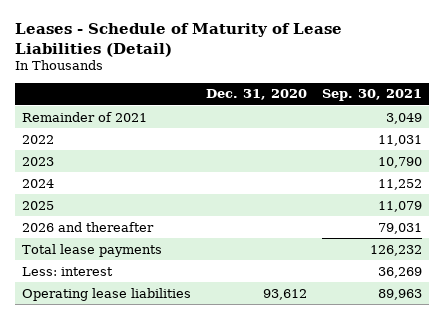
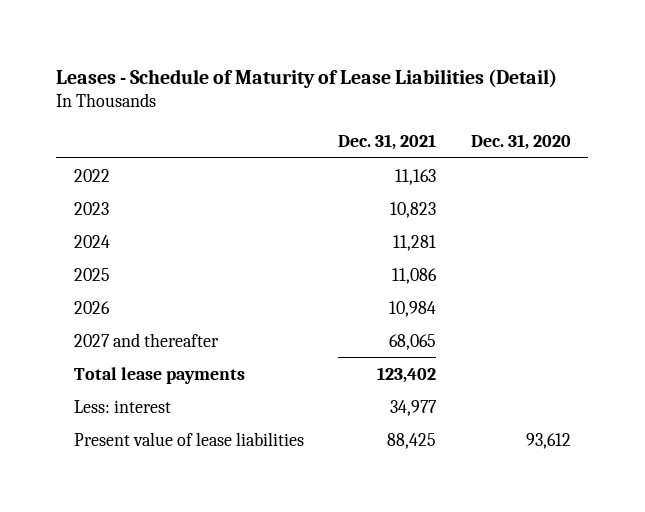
- | Dec. 31, 2020 | Sep. 30, 2021
+ | Dec. 31, 2021 | Dec. 31, 2020
- Remainder of 2021 | | 3,049
- 2026 and thereafter | | 79,031
+ 2026 | 10,984 |
+ 2027 and thereafter | 68,065 |
- Operating lease liabilities | 93,612 | 89,963
+ Present value of lease liabilities | 88,425 | 93,612

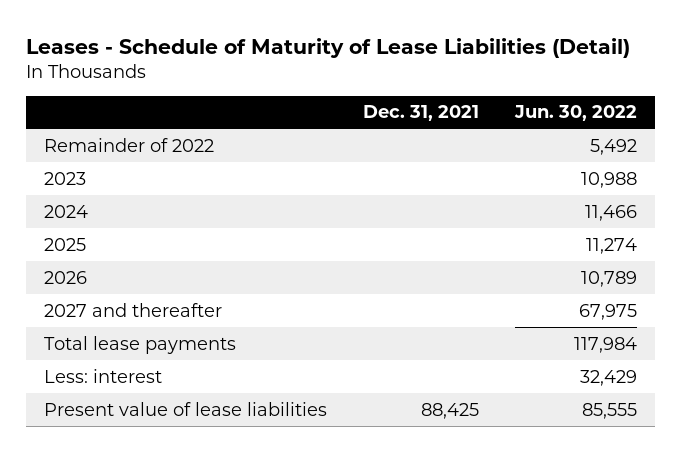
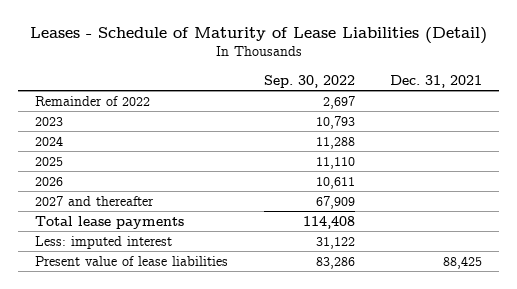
- | Dec. 31, 2021 | Jun. 30, 2022
+ | Sep. 30, 2022 | Dec. 31, 2021
- Less: interest | | 32,429
+ Less: imputed interest | 31,122 |

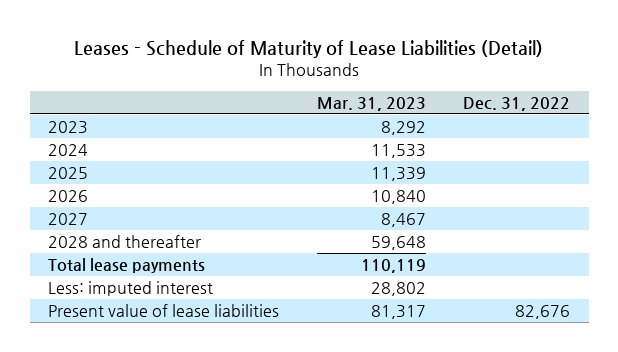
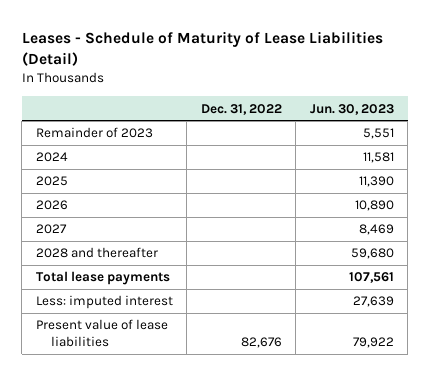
- | Mar. 31, 2023 | Dec. 31, 2022
+ | Dec. 31, 2022 | Jun. 30, 2023
- 2023 | 8,292 |
+ Remainder of 2023 | | 5,551

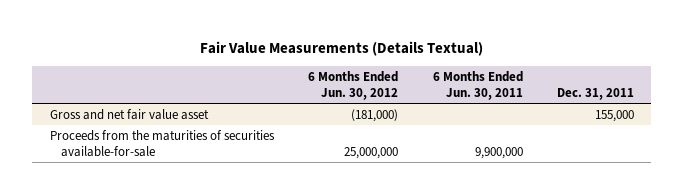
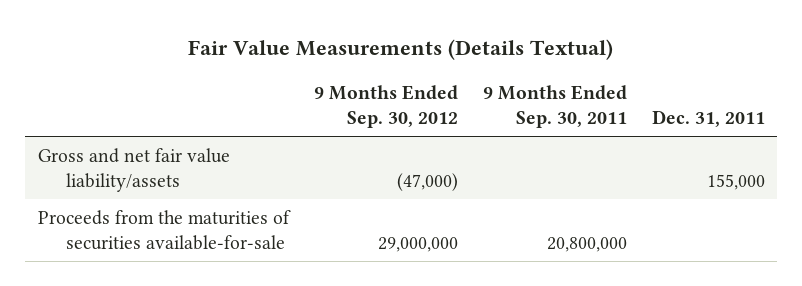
- | 6 Months Ended Jun. 30, 2012 | 6 Months Ended Jun. 30, 2011 | Dec. 31, 2011
+ | 9 Months Ended Sep. 30, 2012 | 9 Months Ended Sep. 30, 2011 | Dec. 31, 2011
- Gross and net fair value asset | (181,000) | | 155,000
+ Gross and net fair value liability/assets | (47,000) | | 155,000

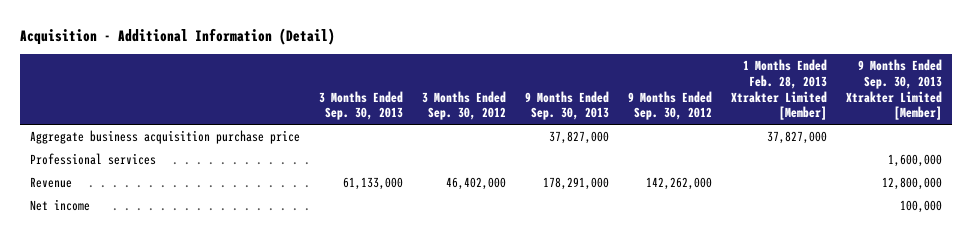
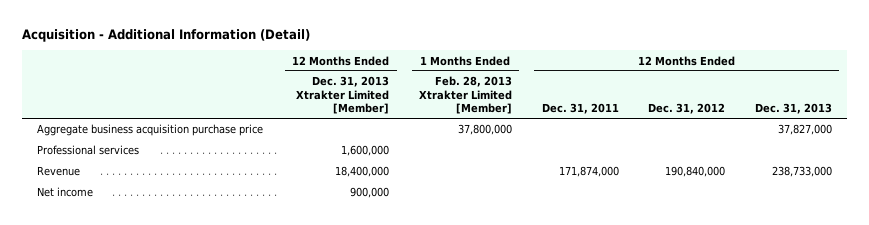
- | 3 Months Ended Sep. 30, 2013 | 3 Months Ended Sep. 30, 2012 | 9 Months Ended Sep. 30, 2013 | 9 Months Ended Sep. 30, 2012 | 1 Months Ended Feb. 28, 2013 Xtrakter Limited [Member] | 9 Months Ended Sep. 30, 2013 Xtrakter Limited [Member]
+ | 12 Months Ended Dec. 31, 2013 Xtrakter Limited [Member] | 1 Months Ended Feb. 28, 2013 Xtrakter Limited [Member] | 12 Months Ended Dec. 31, 2011 | 12 Months Ended Dec. 31, 2012 | 12 Months Ended Dec. 31, 2013
- Aggregate business acquisition purchase price | | | 37,827,000 | | 37,827,000 |
+ Aggregate business acquisition purchase price | | 37,800,000 | | | 37,827,000

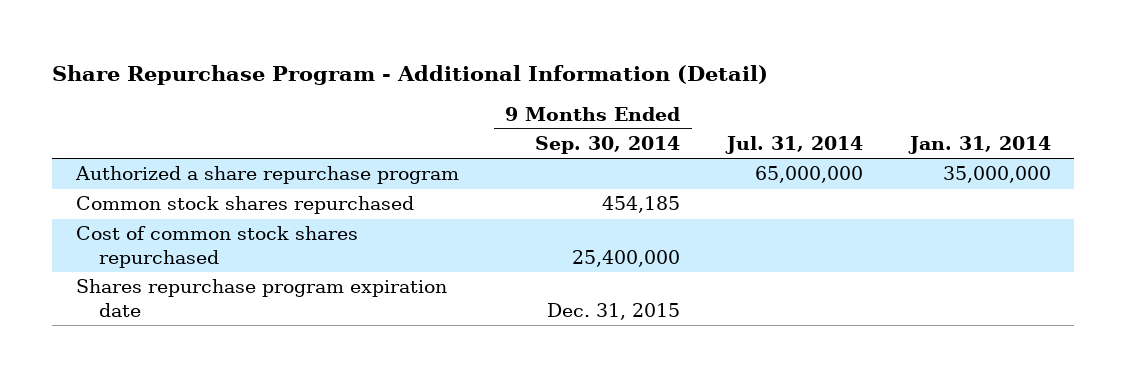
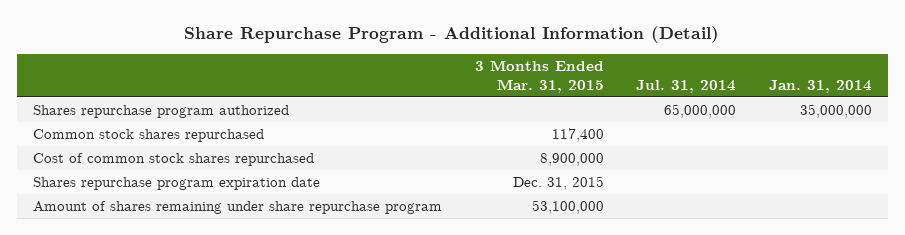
- | 9 Months Ended Sep. 30, 2014 | Jul. 31, 2014 | Jan. 31, 2014
+ | 3 Months Ended Mar. 31, 2015 | Jul. 31, 2014 | Jan. 31, 2014
- Authorized a share repurchase program | | 65,000,000 | 35,000,000
+ Shares repurchase program authorized | | 65,000,000 | 35,000,000
+ Amount of shares remaining under share repurchase program | 53,100,000 | |

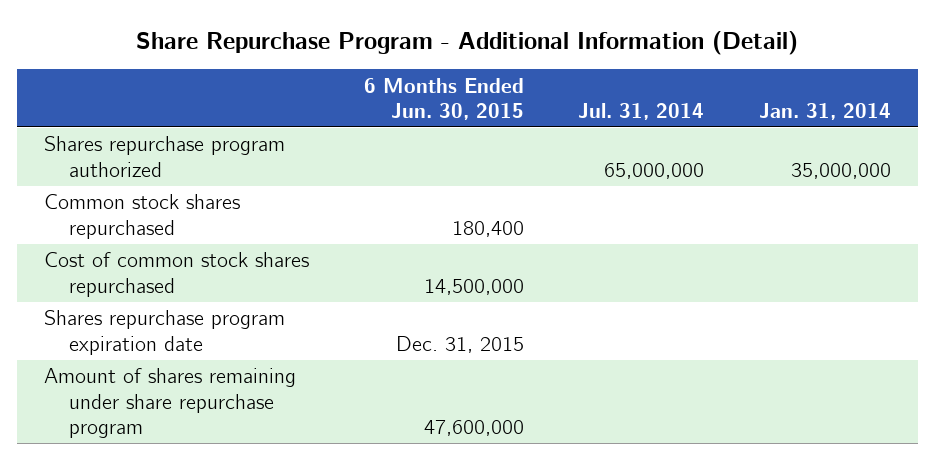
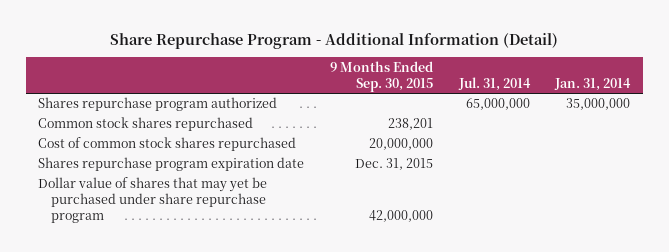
- | 6 Months Ended Jun. 30, 2015 | Jul. 31, 2014 | Jan. 31, 2014
+ | 9 Months Ended Sep. 30, 2015 | Jul. 31, 2014 | Jan. 31, 2014
- Amount of shares remaining under share repurchase program | 47,600,000 | |
+ Dollar value of shares that may yet be purchased under share repurchase program | 42,000,000 | |

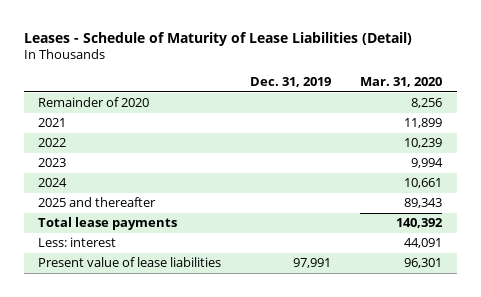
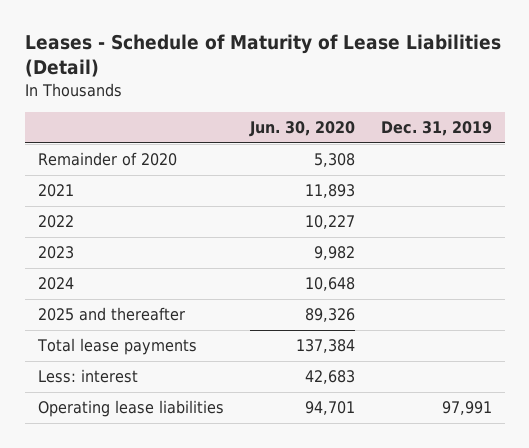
- | Dec. 31, 2019 | Mar. 31, 2020
+ | Jun. 30, 2020 | Dec. 31, 2019
- Present value of lease liabilities | 97,991 | 96,301
+ Operating lease liabilities | 94,701 | 97,991

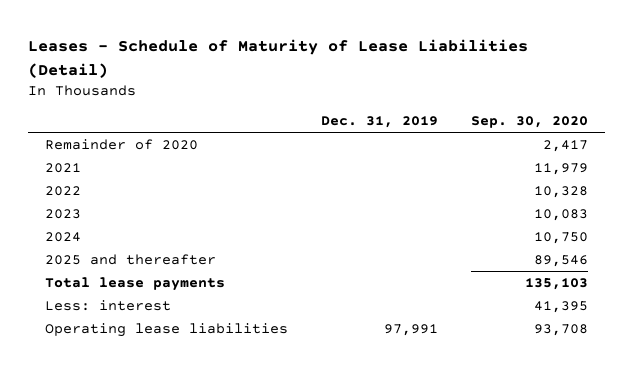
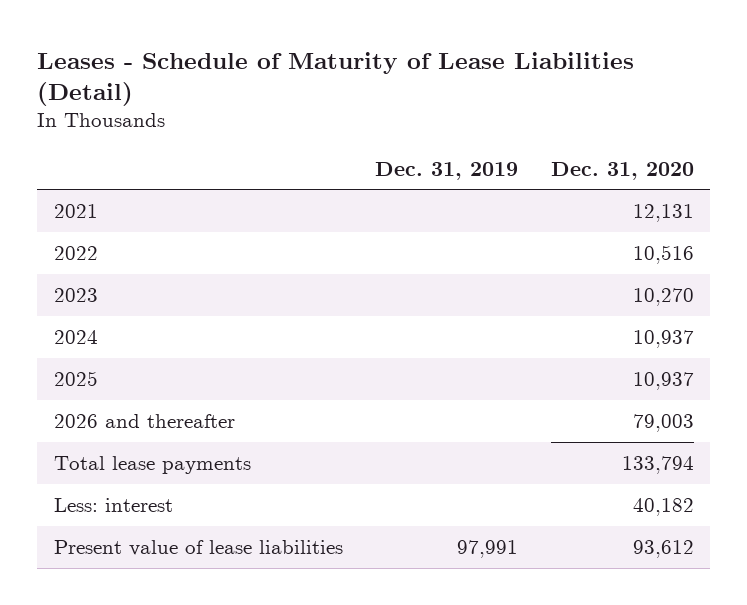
- | Dec. 31, 2019 | Sep. 30, 2020
+ | Dec. 31, 2019 | Dec. 31, 2020
- Remainder of 2020 | | 2,417
- 2025 and thereafter | | 89,546
+ 2025 | | 10,937
+ 2026 and thereafter | | 79,003
- Operating lease liabilities | 97,991 | 93,708
+ Present value of lease liabilities | 97,991 | 93,612

